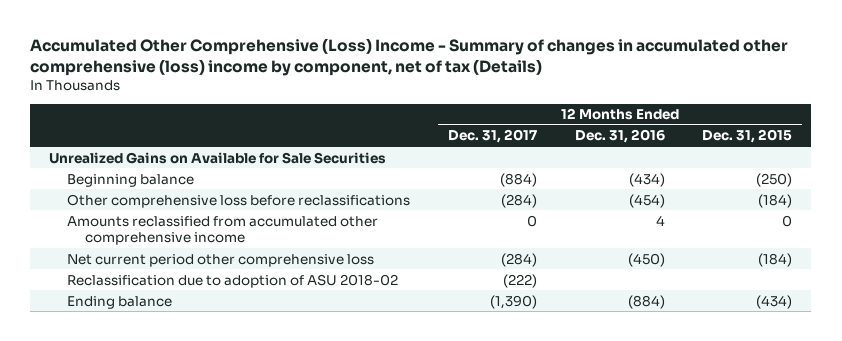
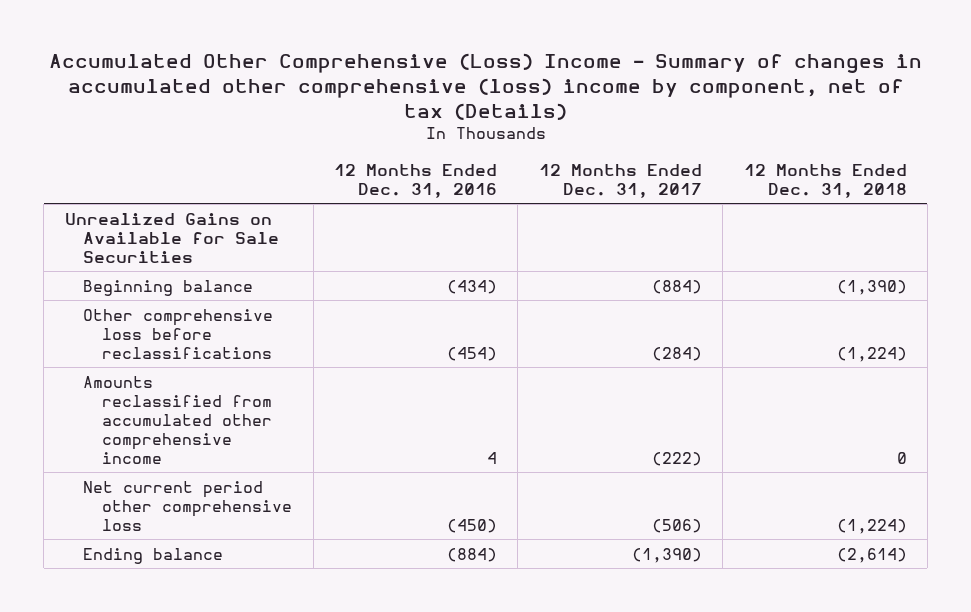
- | 12 Months Ended Dec. 31, 2017 | 12 Months Ended Dec. 31, 2016 | 12 Months Ended Dec. 31, 2015
+ | 12 Months Ended Dec. 31, 2016 | 12 Months Ended Dec. 31, 2017 | 12 Months Ended Dec. 31, 2018
- Amounts reclassified from accumulated other comprehensive income | 0 | 4 | 0
- Net current period other comprehensive loss | (284) | (450) | (184)
- Reclassification due to adoption of ASU 2018-02 | (222) | |
+ Amounts reclassified from accumulated other comprehensive income | 4 | (222) | 0
+ Net current period other comprehensive loss | (450) | (506) | (1,224)

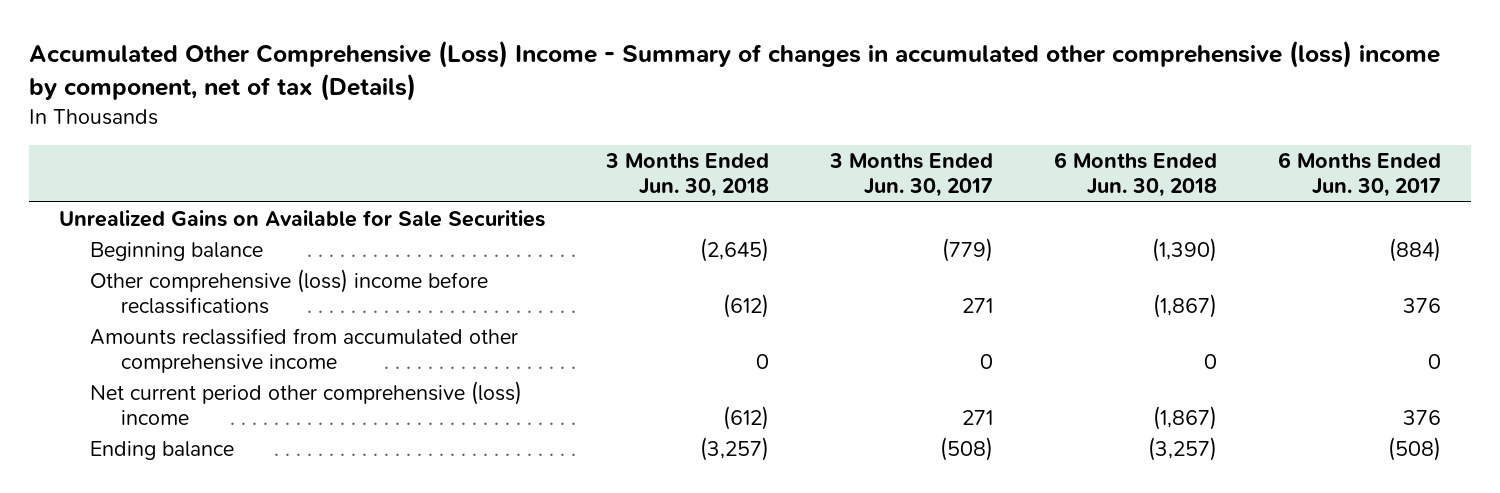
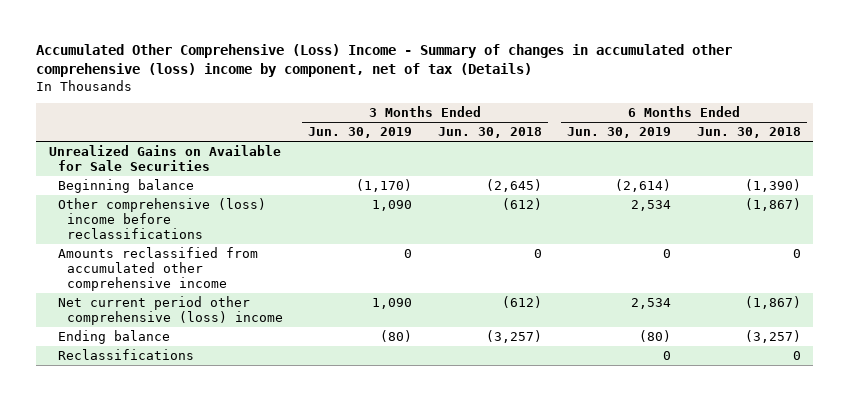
- | 3 Months Ended Jun. 30, 2018 | 3 Months Ended Jun. 30, 2017 | 6 Months Ended Jun. 30, 2018 | 6 Months Ended Jun. 30, 2017
+ | 3 Months Ended Jun. 30, 2019 | 3 Months Ended Jun. 30, 2018 | 6 Months Ended Jun. 30, 2019 | 6 Months Ended Jun. 30, 2018
+ Reclassifications | | | 0 | 0

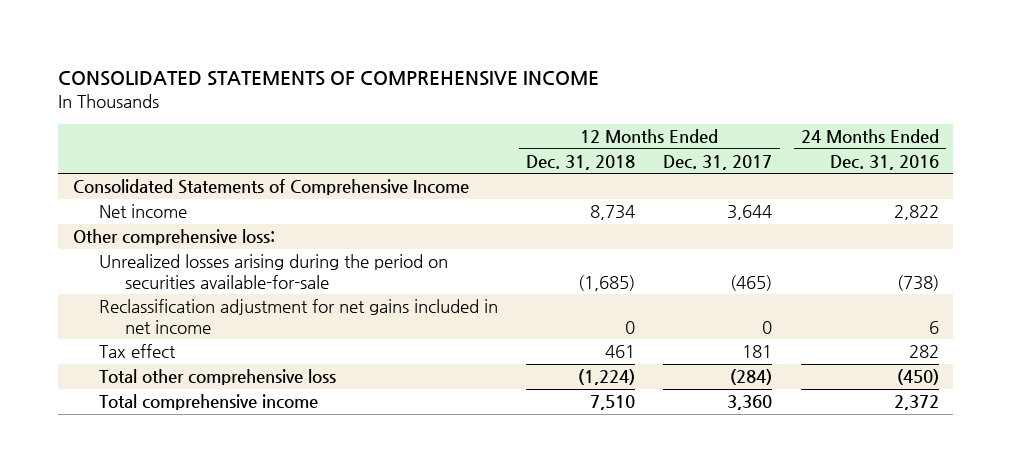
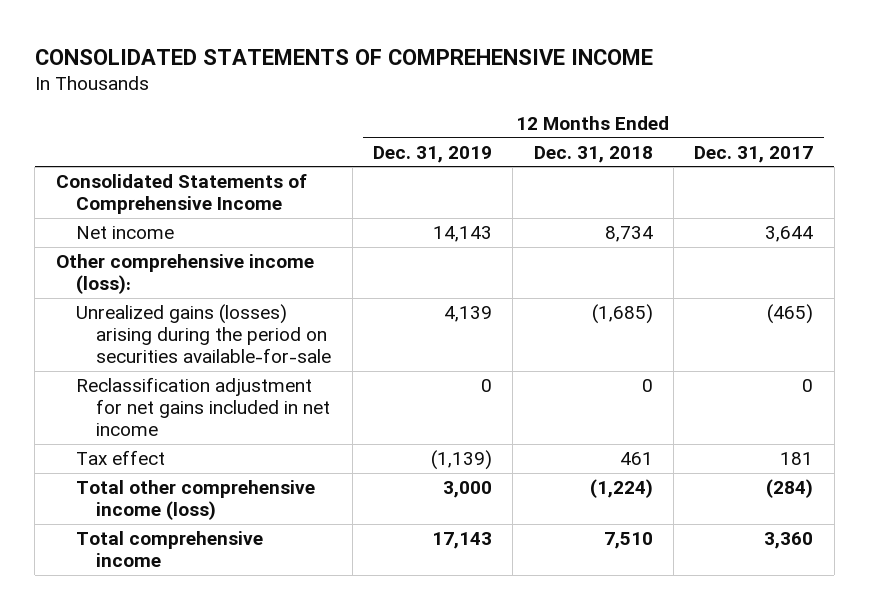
- | 12 Months Ended Dec. 31, 2018 | 12 Months Ended Dec. 31, 2017 | 24 Months Ended Dec. 31, 2016
+ | 12 Months Ended Dec. 31, 2019 | 12 Months Ended Dec. 31, 2018 | 12 Months Ended Dec. 31, 2017
- Other comprehensive loss:
- Unrealized losses arising during the period on securities available-for-sale | (1,685) | (465) | (738)
+ Other comprehensive income (loss):
+ Unrealized gains (losses) arising during the period on securities available-for-sale | 4,139 | (1,685) | (465)
- Total other comprehensive loss | (1,224) | (284) | (450)
+ Total other comprehensive income (loss) | 3,000 | (1,224) | (284)

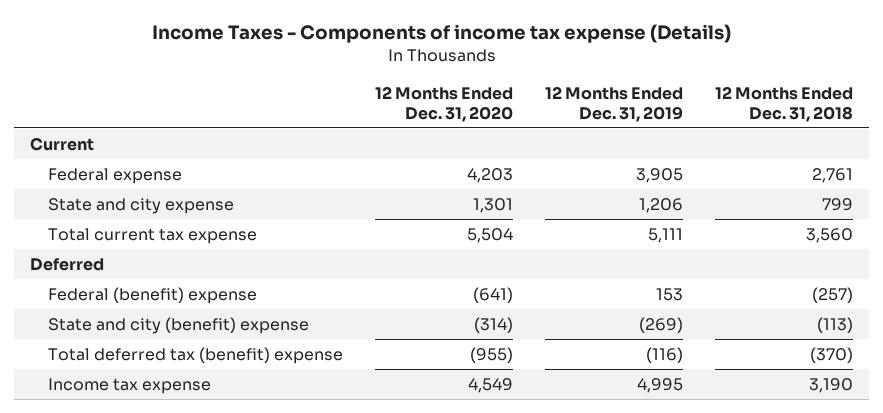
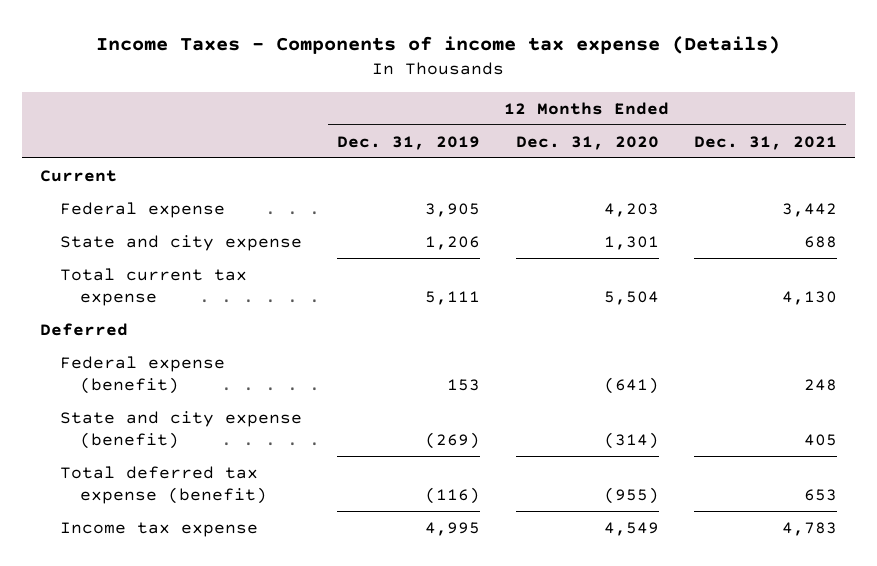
- | 12 Months Ended Dec. 31, 2020 | 12 Months Ended Dec. 31, 2019 | 12 Months Ended Dec. 31, 2018
+ | 12 Months Ended Dec. 31, 2019 | 12 Months Ended Dec. 31, 2020 | 12 Months Ended Dec. 31, 2021
- Federal (benefit) expense | (641) | 153 | (257)
- State and city (benefit) expense | (314) | (269) | (113)
- Total deferred tax (benefit) expense | (955) | (116) | (370)
+ Federal expense (benefit) | 153 | (641) | 248
+ State and city expense (benefit) | (269) | (314) | 405
+ Total deferred tax expense (benefit) | (116) | (955) | 653

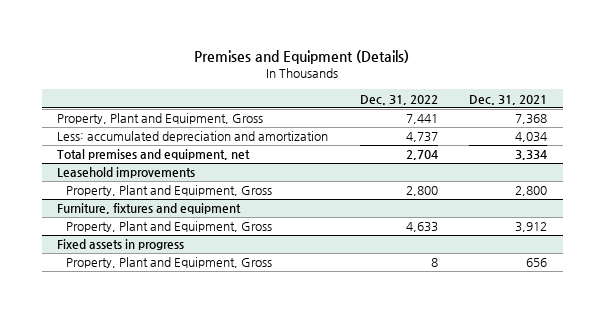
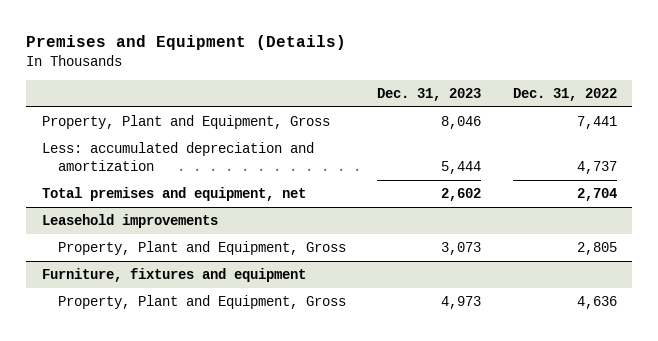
- | Dec. 31, 2022 | Dec. 31, 2021
+ | Dec. 31, 2023 | Dec. 31, 2022
@ Leasehold improvements
- Property, Plant and Equipment, Gross | 2,800 | 2,800
+ Property, Plant and Equipment, Gross | 3,073 | 2,805
@ Furniture, fixtures and equipment
- Property, Plant and Equipment, Gross | 4,633 | 3,912
- Fixed assets in progress
- Property, Plant and Equipment, Gross | 8 | 656
@ Furniture, fixtures and equipment
+ Property, Plant and Equipment, Gross | 4,973 | 4,636

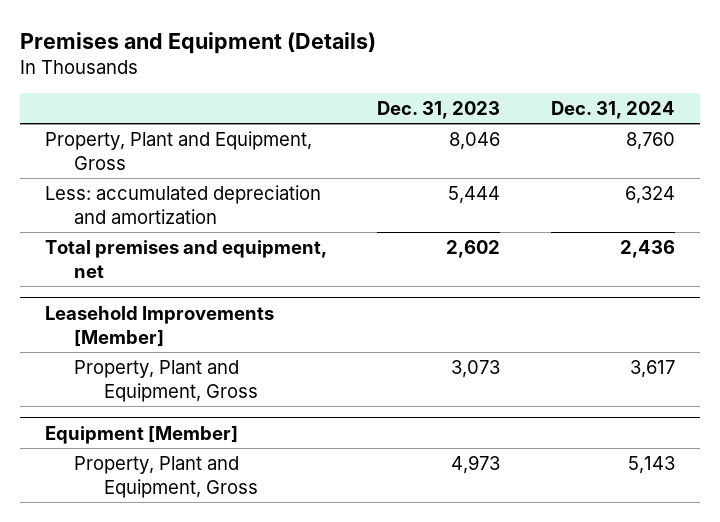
- | Dec. 31, 2023 | Dec. 31, 2022
+ | Dec. 31, 2023 | Dec. 31, 2024
- Leasehold improvements
+ Leasehold Improvements [Member]
- Furniture, fixtures and equipment
+ Equipment [Member]

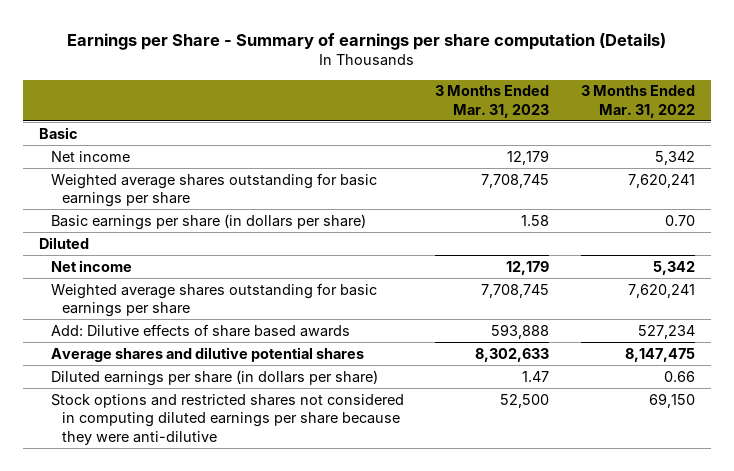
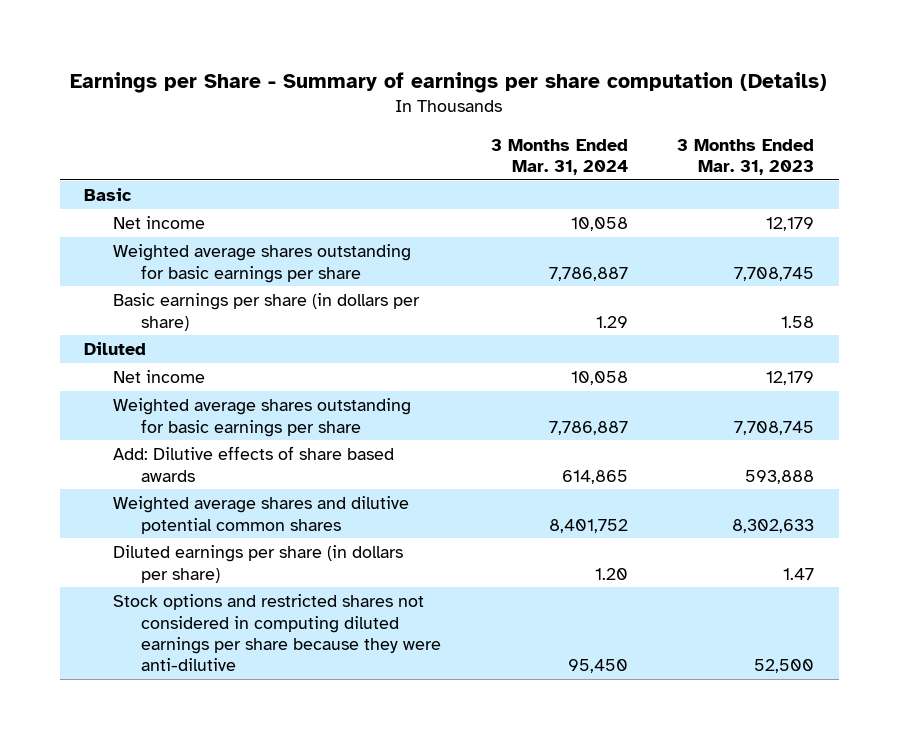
- | 3 Months Ended Mar. 31, 2023 | 3 Months Ended Mar. 31, 2022
+ | 3 Months Ended Mar. 31, 2024 | 3 Months Ended Mar. 31, 2023
- Average shares and dilutive potential shares | 8,302,633 | 8,147,475
+ Weighted average shares and dilutive potential common shares | 8,401,752 | 8,302,633

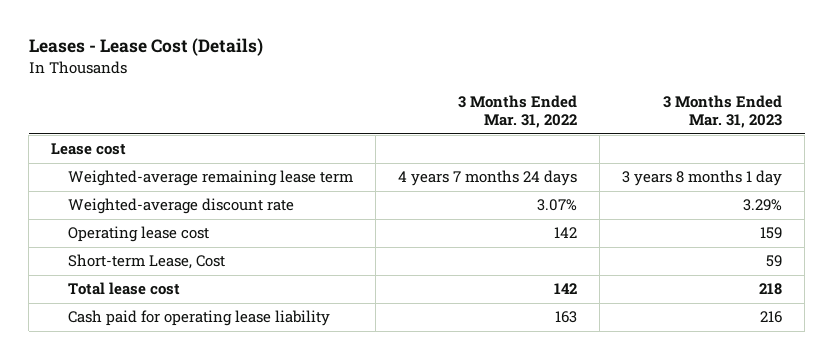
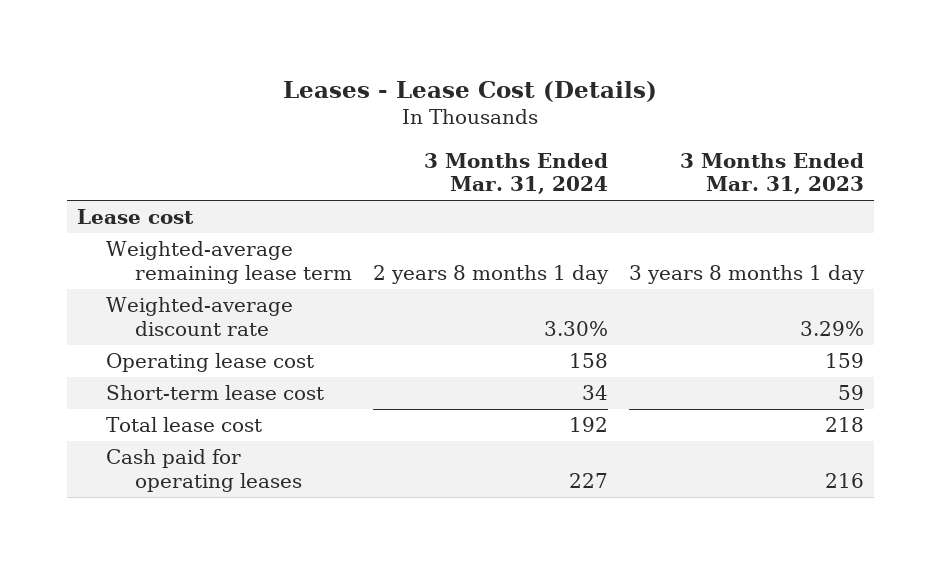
- | 3 Months Ended Mar. 31, 2022 | 3 Months Ended Mar. 31, 2023
+ | 3 Months Ended Mar. 31, 2024 | 3 Months Ended Mar. 31, 2023
- Short-term Lease, Cost | | 59
+ Short-term lease cost | 34 | 59
- Cash paid for operating lease liability | 163 | 216
+ Cash paid for operating leases | 227 | 216

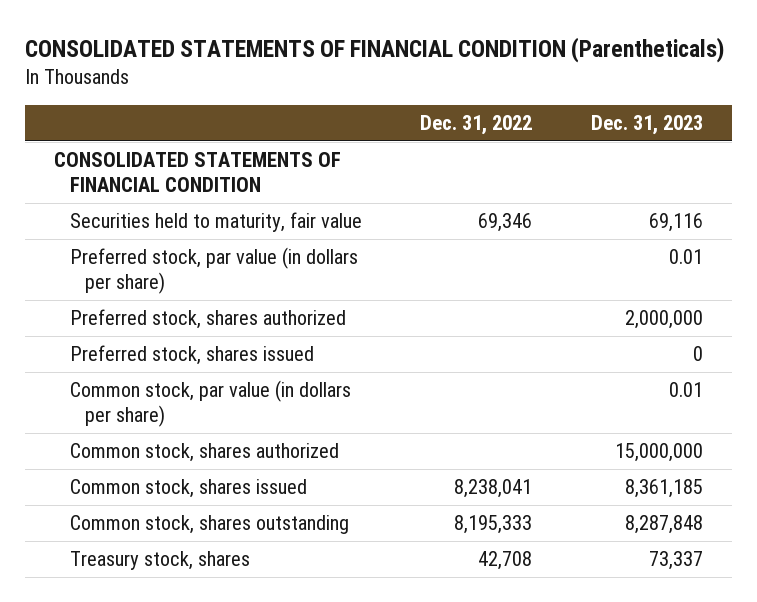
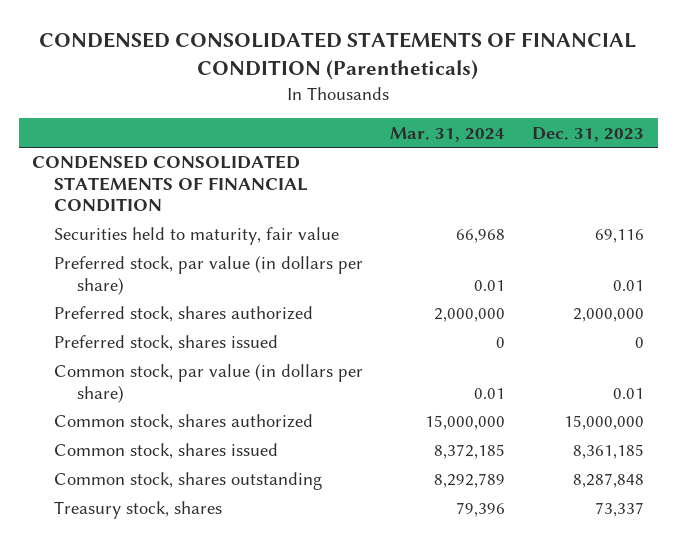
- CONSOLIDATED STATEMENTS OF FINANCIAL CONDITION (Parentheticals)
+ CONDENSED CONSOLIDATED STATEMENTS OF FINANCIAL CONDITION (Parentheticals)
- | Dec. 31, 2022 | Dec. 31, 2023
+ | Mar. 31, 2024 | Dec. 31, 2023
- CONSOLIDATED STATEMENTS OF FINANCIAL CONDITION
+ CONDENSED CONSOLIDATED STATEMENTS OF FINANCIAL CONDITION

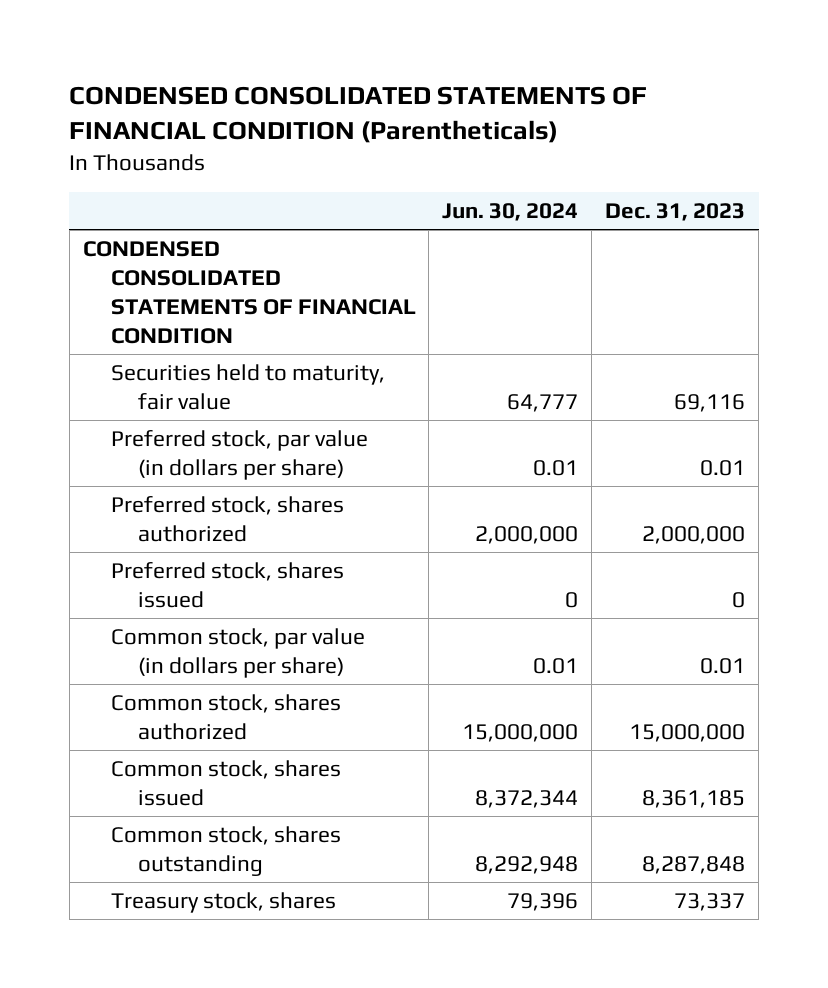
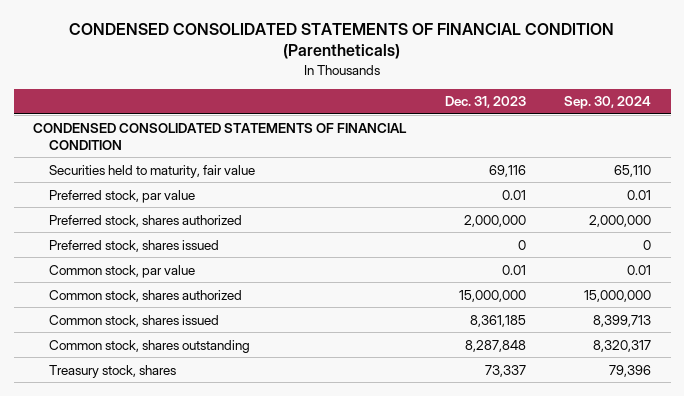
- | Jun. 30, 2024 | Dec. 31, 2023
+ | Dec. 31, 2023 | Sep. 30, 2024
- Preferred stock, par value (in dollars per share) | 0.01 | 0.01
+ Preferred stock, par value | 0.01 | 0.01
- Common stock, par value (in dollars per share) | 0.01 | 0.01
+ Common stock, par value | 0.01 | 0.01

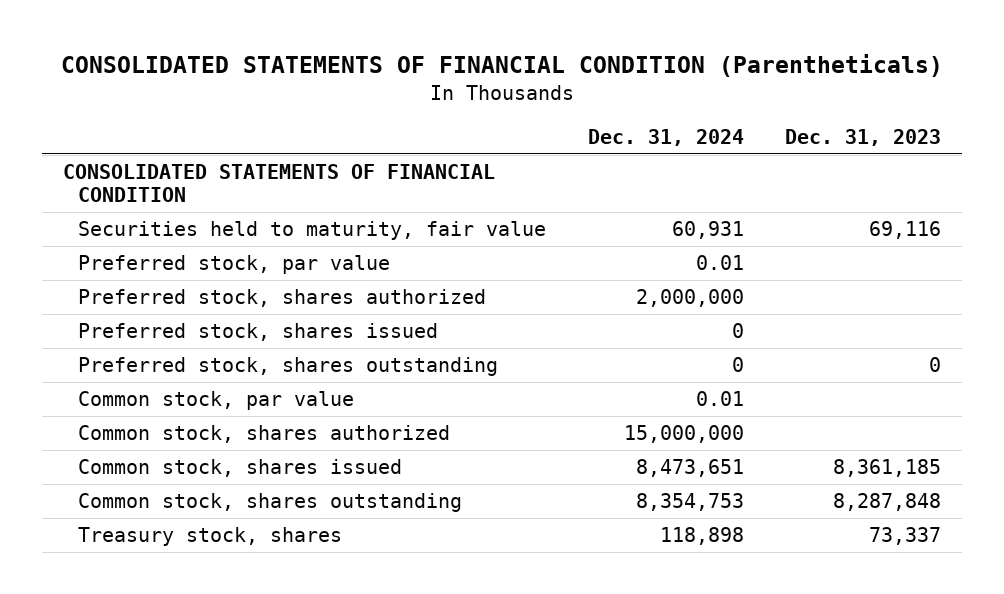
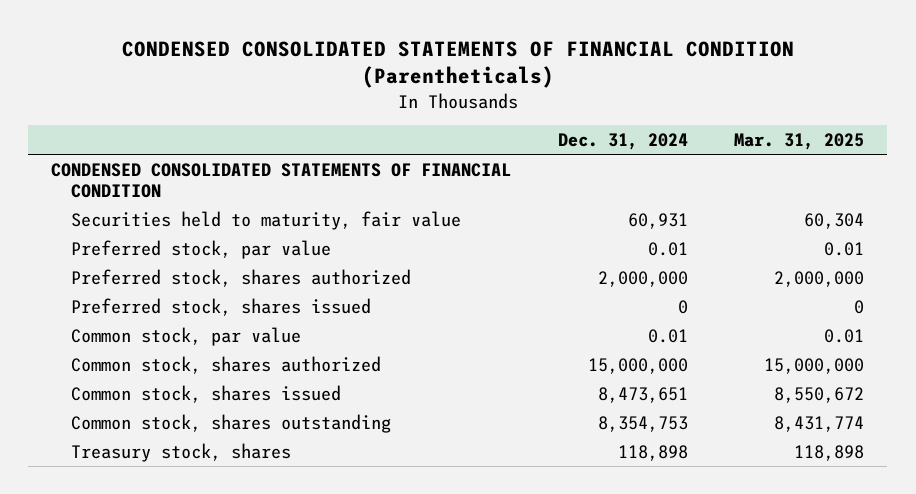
- CONSOLIDATED STATEMENTS OF FINANCIAL CONDITION (Parentheticals)
+ CONDENSED CONSOLIDATED STATEMENTS OF FINANCIAL CONDITION (Parentheticals)
- | Dec. 31, 2024 | Dec. 31, 2023
+ | Dec. 31, 2024 | Mar. 31, 2025
- CONSOLIDATED STATEMENTS OF FINANCIAL CONDITION
+ CONDENSED CONSOLIDATED STATEMENTS OF FINANCIAL CONDITION
- Preferred stock, shares outstanding | 0 | 0

